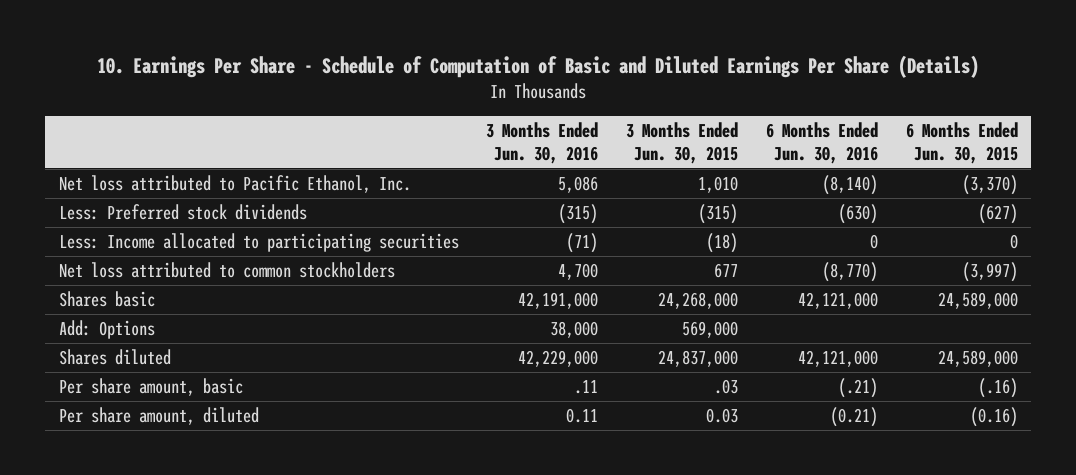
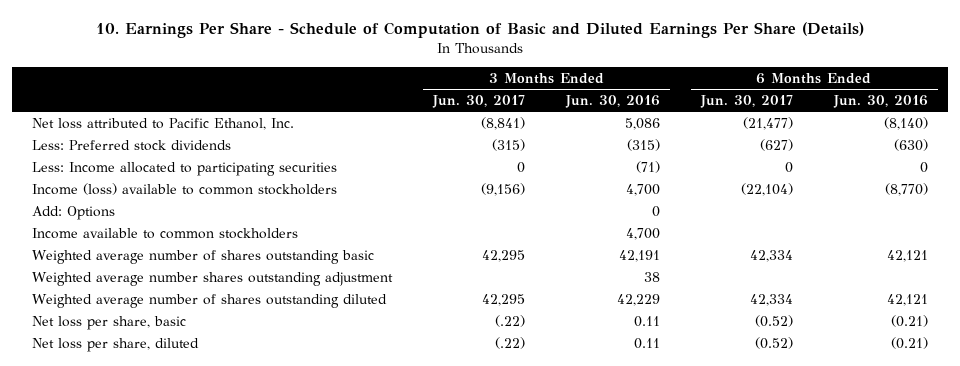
- | 3 Months Ended Jun. 30, 2016 | 3 Months Ended Jun. 30, 2015 | 6 Months Ended Jun. 30, 2016 | 6 Months Ended Jun. 30, 2015
+ | 3 Months Ended Jun. 30, 2017 | 3 Months Ended Jun. 30, 2016 | 6 Months Ended Jun. 30, 2017 | 6 Months Ended Jun. 30, 2016
- Net loss attributed to common stockholders | 4,700 | 677 | (8,770) | (3,997)
- Shares basic | 42,191,000 | 24,268,000 | 42,121,000 | 24,589,000
- Add: Options | 38,000 | 569,000 | |
- Shares diluted | 42,229,000 | 24,837,000 | 42,121,000 | 24,589,000
- Per share amount, basic | .11 | .03 | (.21) | (.16)
- Per share amount, diluted | 0.11 | 0.03 | (0.21) | (0.16)
+ Income (loss) available to common stockholders | (9,156) | 4,700 | (22,104) | (8,770)
+ Add: Options | | 0 | |
+ Income available to common stockholders | | 4,700 | |
+ Weighted average number of shares outstanding basic | 42,295 | 42,191 | 42,334 | 42,121
+ Weighted average number shares outstanding adjustment | | 38 | |
+ Weighted average number of shares outstanding diluted | 42,295 | 42,229 | 42,334 | 42,121
+ Net loss per share, basic | (.22) | 0.11 | (0.52) | (0.21)
+ Net loss per share, diluted | (.22) | 0.11 | (0.52) | (0.21)

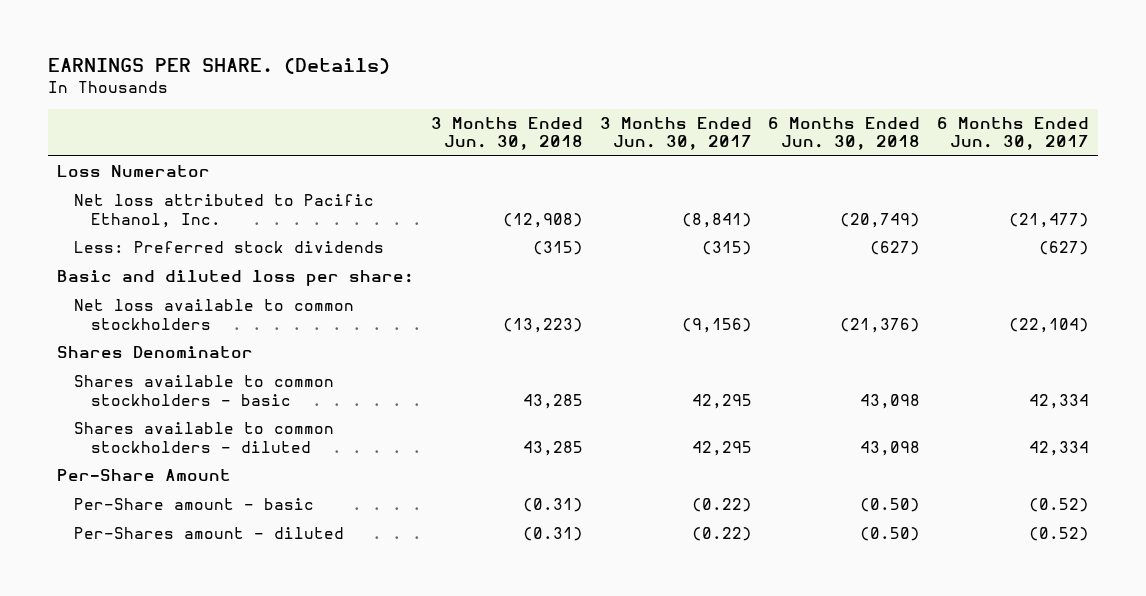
- 10. Earnings Per Share - Schedule of Computation of Basic and Diluted Earnings Per Share (Details)
+ EARNINGS PER SHARE. (Details)
- | 3 Months Ended Jun. 30, 2017 | 3 Months Ended Jun. 30, 2016 | 6 Months Ended Jun. 30, 2017 | 6 Months Ended Jun. 30, 2016
+ | 3 Months Ended Jun. 30, 2018 | 3 Months Ended Jun. 30, 2017 | 6 Months Ended Jun. 30, 2018 | 6 Months Ended Jun. 30, 2017
+ Loss Numerator
- Less: Income allocated to participating securities | 0 | (71) | 0 | 0
- Income (loss) available to common stockholders | (9,156) | 4,700 | (22,104) | (8,770)
- Add: Options | | 0 | |
- Income available to common stockholders | | 4,700 | |
- Weighted average number of shares outstanding basic | 42,295 | 42,191 | 42,334 | 42,121
- Weighted average number shares outstanding adjustment | | 38 | |
- Weighted average number of shares outstanding diluted | 42,295 | 42,229 | 42,334 | 42,121
- Net loss per share, basic | (.22) | 0.11 | (0.52) | (0.21)
- Net loss per share, diluted | (.22) | 0.11 | (0.52) | (0.21)
+ Basic and diluted loss per share:
+ Net loss available to common stockholders | (13,223) | (9,156) | (21,376) | (22,104)
+ Shares Denominator
+ Shares available to common stockholders - basic | 43,285 | 42,295 | 43,098 | 42,334
+ Shares available to common stockholders - diluted | 43,285 | 42,295 | 43,098 | 42,334
+ Per-Share Amount
+ Per-Share amount - basic | (0.31) | (0.22) | (0.50) | (0.52)
+ Per-Shares amount - diluted | (0.31) | (0.22) | (0.50) | (0.52)

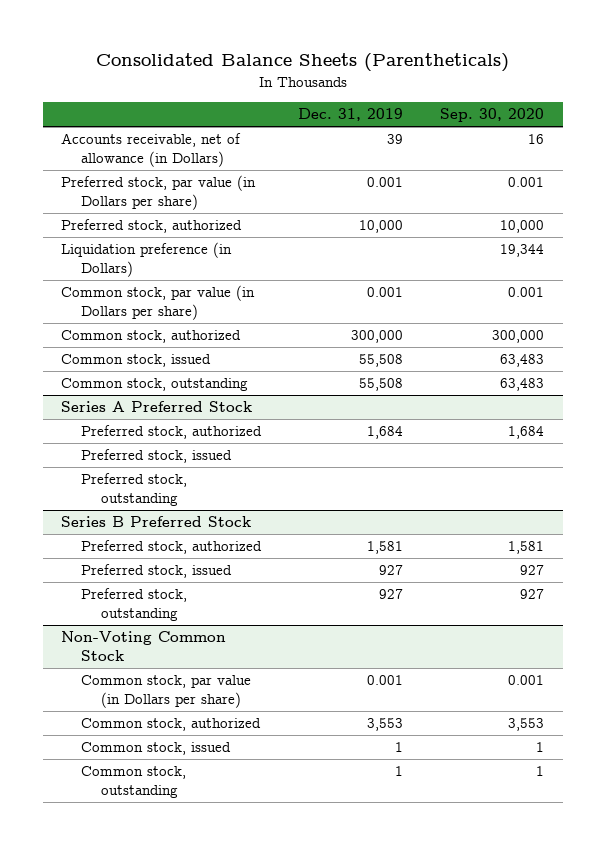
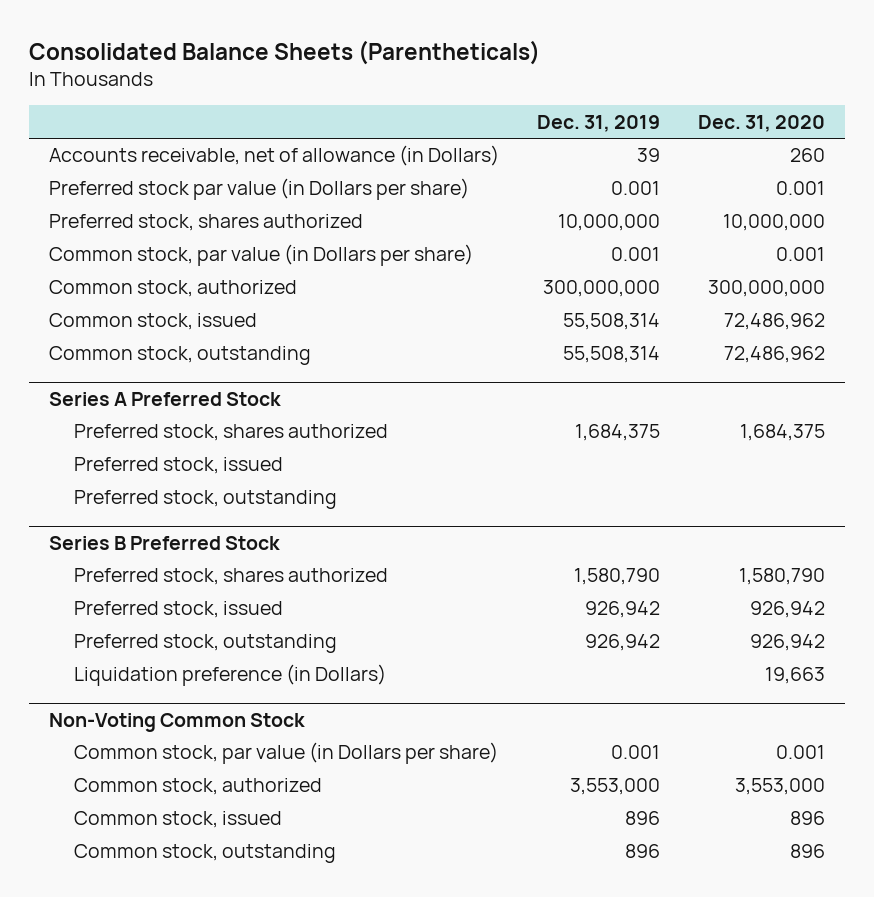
- | Dec. 31, 2019 | Sep. 30, 2020
+ | Dec. 31, 2019 | Dec. 31, 2020
- Preferred stock, par value (in Dollars per share) | 0.001 | 0.001
- Preferred stock, authorized | 10,000 | 10,000
- Liquidation preference (in Dollars) | | 19,344
+ Preferred stock par value (in Dollars per share) | 0.001 | 0.001
+ Preferred stock, shares authorized | 10,000,000 | 10,000,000
- Common stock, authorized | 300,000 | 300,000
- Common stock, issued | 55,508 | 63,483
- Common stock, outstanding | 55,508 | 63,483
+ Common stock, authorized | 300,000,000 | 300,000,000
+ Common stock, issued | 55,508,314 | 72,486,962
+ Common stock, outstanding | 55,508,314 | 72,486,962
@ Series A Preferred Stock
- Preferred stock, authorized | 1,684 | 1,684
+ Preferred stock, shares authorized | 1,684,375 | 1,684,375
@ Series B Preferred Stock
- Preferred stock, authorized | 1,581 | 1,581
- Preferred stock, issued | 927 | 927
- Preferred stock, outstanding | 927 | 927
+ Preferred stock, shares authorized | 1,580,790 | 1,580,790
+ Preferred stock, issued | 926,942 | 926,942
+ Preferred stock, outstanding | 926,942 | 926,942
+ Liquidation preference (in Dollars) | | 19,663
@ Non-Voting Common Stock
- Common stock, authorized | 3,553 | 3,553
- Common stock, issued | 1 | 1
- Common stock, outstanding | 1 | 1
+ Common stock, authorized | 3,553,000 | 3,553,000
+ Common stock, issued | 896 | 896
+ Common stock, outstanding | 896 | 896

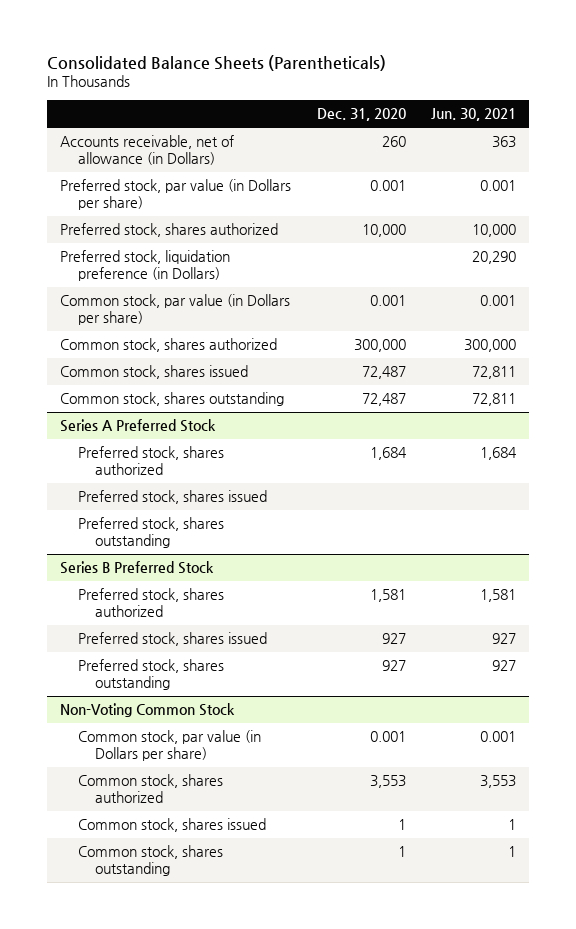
- | Dec. 31, 2019 | Dec. 31, 2020
+ | Dec. 31, 2020 | Jun. 30, 2021
- Preferred stock par value (in Dollars per share) | 0.001 | 0.001
- Preferred stock, shares authorized | 10,000,000 | 10,000,000
+ Preferred stock, par value (in Dollars per share) | 0.001 | 0.001
+ Preferred stock, shares authorized | 10,000 | 10,000
+ Preferred stock, liquidation preference (in Dollars) | | 20,290
- Common stock, authorized | 300,000,000 | 300,000,000
- Common stock, issued | 55,508,314 | 72,486,962
- Common stock, outstanding | 55,508,314 | 72,486,962
+ Common stock, shares authorized | 300,000 | 300,000
+ Common stock, shares issued | 72,487 | 72,811
+ Common stock, shares outstanding | 72,487 | 72,811
@ Series A Preferred Stock
- Preferred stock, shares authorized | 1,684,375 | 1,684,375
- Preferred stock, issued
- Preferred stock, outstanding
+ Preferred stock, shares authorized | 1,684 | 1,684
+ Preferred stock, shares issued
+ Preferred stock, shares outstanding
@ Series B Preferred Stock
- Preferred stock, shares authorized | 1,580,790 | 1,580,790
- Preferred stock, issued | 926,942 | 926,942
- Preferred stock, outstanding | 926,942 | 926,942
- Liquidation preference (in Dollars) | | 19,663
+ Preferred stock, shares authorized | 1,581 | 1,581
+ Preferred stock, shares issued | 927 | 927
+ Preferred stock, shares outstanding | 927 | 927
@ Non-Voting Common Stock
- Common stock, authorized | 3,553,000 | 3,553,000
- Common stock, issued | 896 | 896
- Common stock, outstanding | 896 | 896
+ Common stock, shares authorized | 3,553 | 3,553
+ Common stock, shares issued | 1 | 1
+ Common stock, shares outstanding | 1 | 1

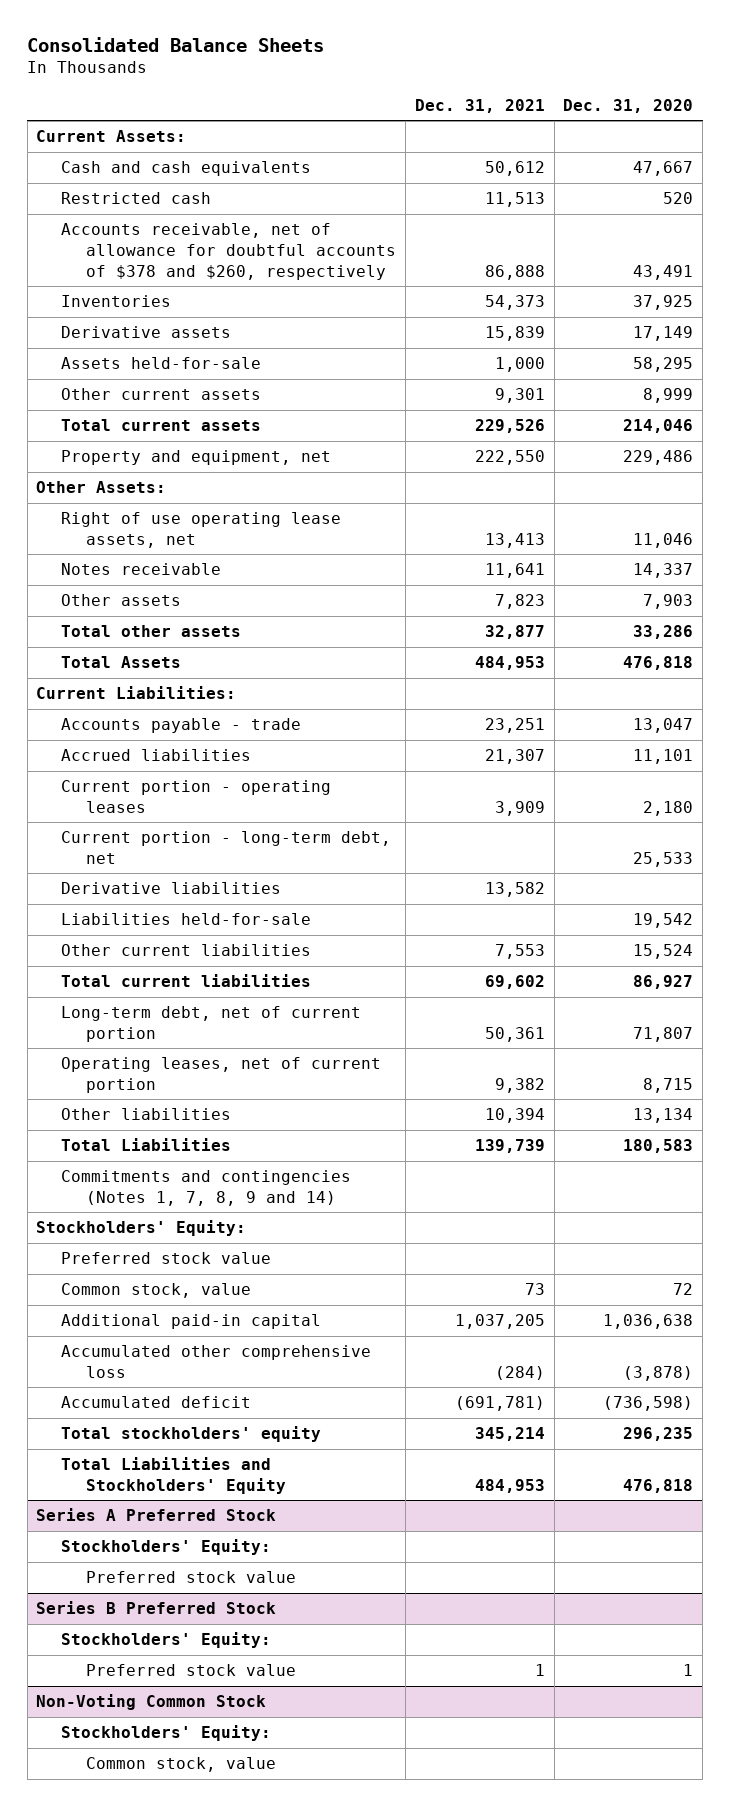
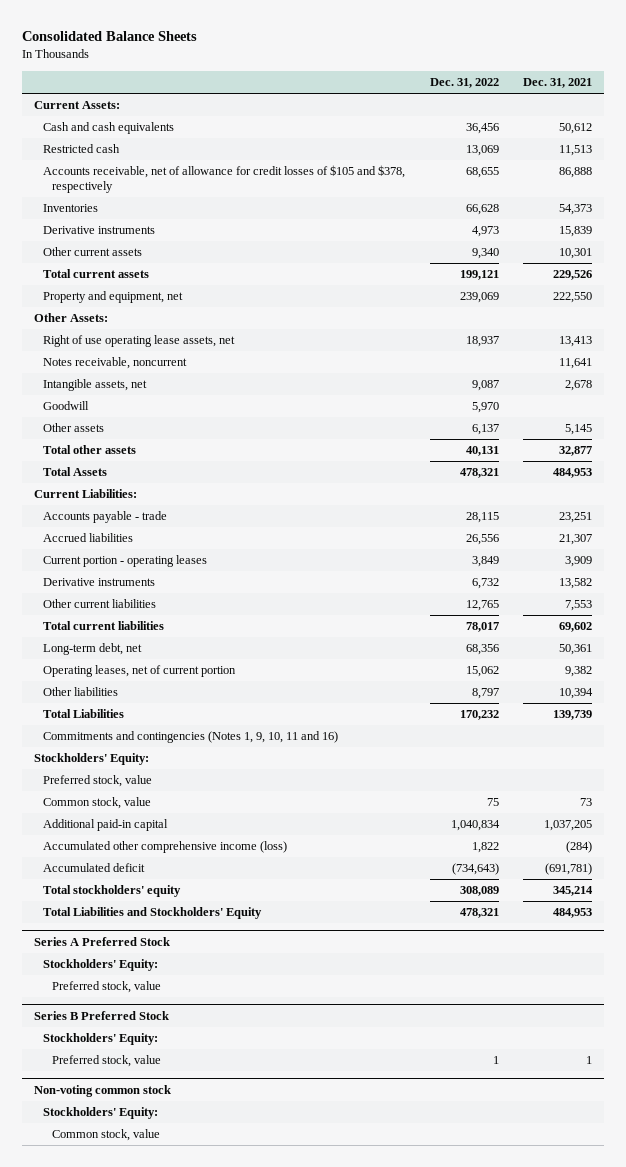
- | Dec. 31, 2021 | Dec. 31, 2020
+ | Dec. 31, 2022 | Dec. 31, 2021
- Accounts receivable, net of allowance for doubtful accounts of $378 and $260, respectively | 86,888 | 43,491
+ Accounts receivable, net of allowance for credit losses of $105 and $378, respectively | 68,655 | 86,888
- Derivative assets | 15,839 | 17,149
- Assets held-for-sale | 1,000 | 58,295
- Other current assets | 9,301 | 8,999
+ Derivative instruments | 4,973 | 15,839
+ Other current assets | 9,340 | 10,301
- Notes receivable | 11,641 | 14,337
- Other assets | 7,823 | 7,903
+ Notes receivable, noncurrent | | 11,641
+ Intangible assets, net | 9,087 | 2,678
+ Goodwill | 5,970 |
+ Other assets | 6,137 | 5,145
- Current portion - long-term debt, net | | 25,533
- Derivative liabilities | 13,582 |
- Liabilities held-for-sale | | 19,542
+ Derivative instruments | 6,732 | 13,582
- Long-term debt, net of current portion | 50,361 | 71,807
+ Long-term debt, net | 68,356 | 50,361
- Commitments and contingencies (Notes 1, 7, 8, 9 and 14)
+ Commitments and contingencies (Notes 1, 9, 10, 11 and 16)
- Preferred stock value
+ Preferred stock, value
- Accumulated other comprehensive loss | (284) | (3,878)
+ Accumulated other comprehensive income (loss) | 1,822 | (284)
@ Series A Preferred Stock
- Preferred stock value
+ Preferred stock, value
@ Series B Preferred Stock
- Preferred stock value | 1 | 1
- Non-Voting Common Stock
@ Series B Preferred Stock
+ Preferred stock, value | 1 | 1
+ Non-voting common stock

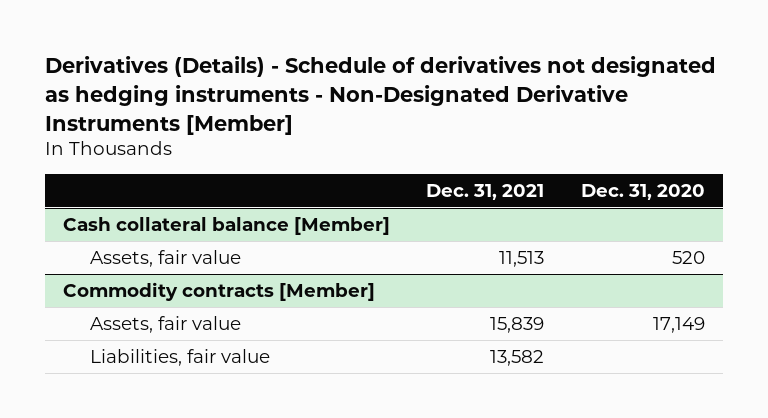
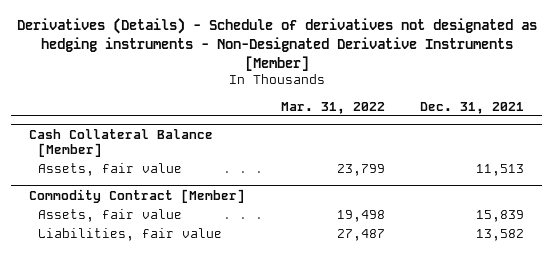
- | Dec. 31, 2021 | Dec. 31, 2020
+ | Mar. 31, 2022 | Dec. 31, 2021
- Cash collateral balance [Member]
+ Cash Collateral Balance [Member]
- Commodity contracts [Member]
+ Commodity Contract [Member]

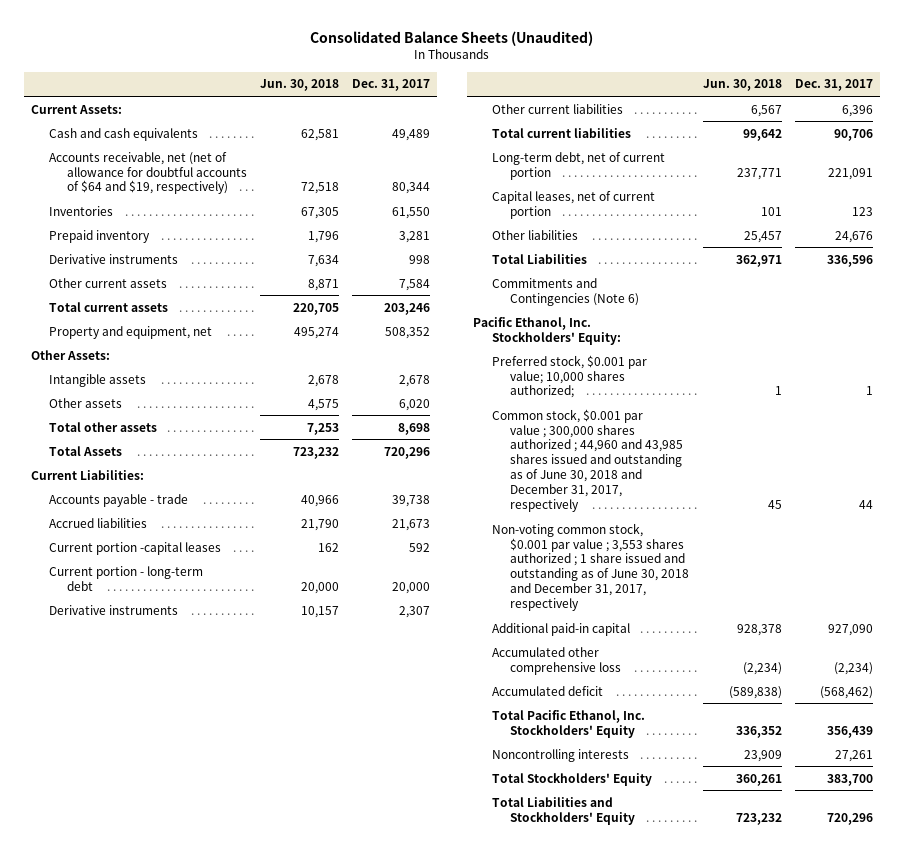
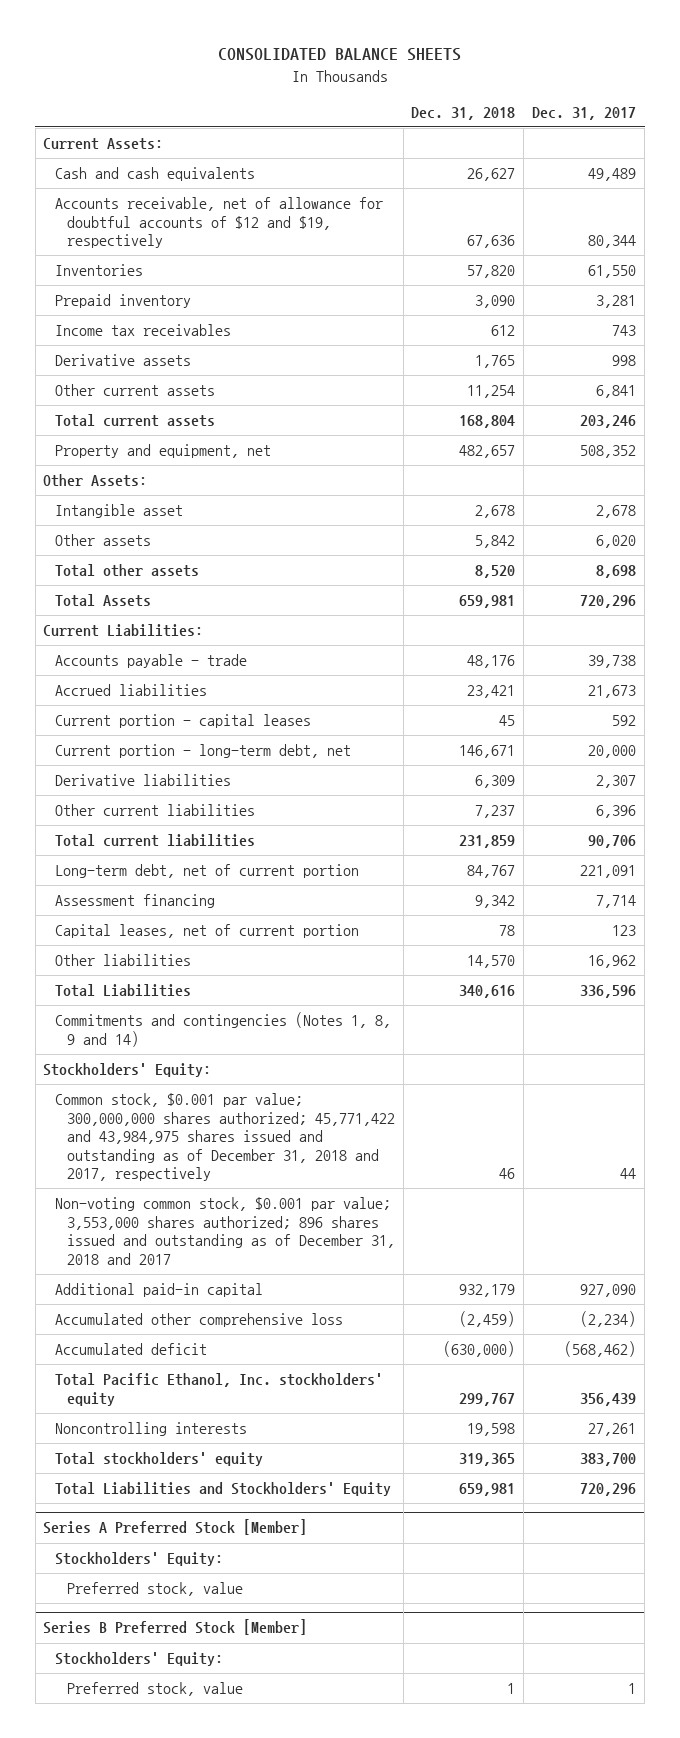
- Consolidated Balance Sheets (Unaudited)
+ CONSOLIDATED BALANCE SHEETS
- | Jun. 30, 2018 | Dec. 31, 2017
+ | Dec. 31, 2018 | Dec. 31, 2017
- Accounts receivable, net (net of allowance for doubtful accounts of $64 and $19, respectively) | 72,518 | 80,344
+ Accounts receivable, net of allowance for doubtful accounts of $12 and $19, respectively | 67,636 | 80,344
- Derivative instruments | 7,634 | 998
- Other current assets | 8,871 | 7,584
+ Income tax receivables | 612 | 743
+ Derivative assets | 1,765 | 998
+ Other current assets | 11,254 | 6,841
- Intangible assets | 2,678 | 2,678
+ Intangible asset | 2,678 | 2,678
- Current portion -capital leases | 162 | 592
- Current portion - long-term debt | 20,000 | 20,000
- Derivative instruments | 10,157 | 2,307
+ Current portion - capital leases | 45 | 592
+ Current portion - long-term debt, net | 146,671 | 20,000
+ Derivative liabilities | 6,309 | 2,307
+ Assessment financing | 9,342 | 7,714
- Other liabilities | 25,457 | 24,676
+ Other liabilities | 14,570 | 16,962
- Commitments and Contingencies (Note 6)
- Pacific Ethanol, Inc. Stockholders' Equity:
- Preferred stock, $0.001 par value; 10,000 shares authorized; | 1 | 1
- Common stock, $0.001 par value ; 300,000 shares authorized ; 44,960 and 43,985 shares issued and outstanding as of June 30, 2018 and December 31, 2017, respectively | 45 | 44
- Non-voting common stock, $0.001 par value ; 3,553 shares authorized ; 1 share issued and outstanding as of June 30, 2018 and December 31, 2017, respectively
+ Commitments and contingencies (Notes 1, 8, 9 and 14)
+ Stockholders' Equity:
+ Common stock, $0.001 par value; 300,000,000 shares authorized; 45,771,422 and 43,984,975 shares issued and outstanding as of December 31, 2018 and 2017, respectively | 46 | 44
+ Non-voting common stock, $0.001 par value; 3,553,000 shares authorized; 896 shares issued and outstanding as of December 31, 2018 and 2017
- Total Pacific Ethanol, Inc. Stockholders' Equity | 336,352 | 356,439
+ Total Pacific Ethanol, Inc. stockholders' equity | 299,767 | 356,439
- Total Stockholders' Equity | 360,261 | 383,700
+ Total stockholders' equity | 319,365 | 383,700
+ Series A Preferred Stock [Member]
+ Stockholders' Equity:
+ Preferred stock, value
+ Series B Preferred Stock [Member]
+ Stockholders' Equity:
+ Preferred stock, value | 1 | 1

